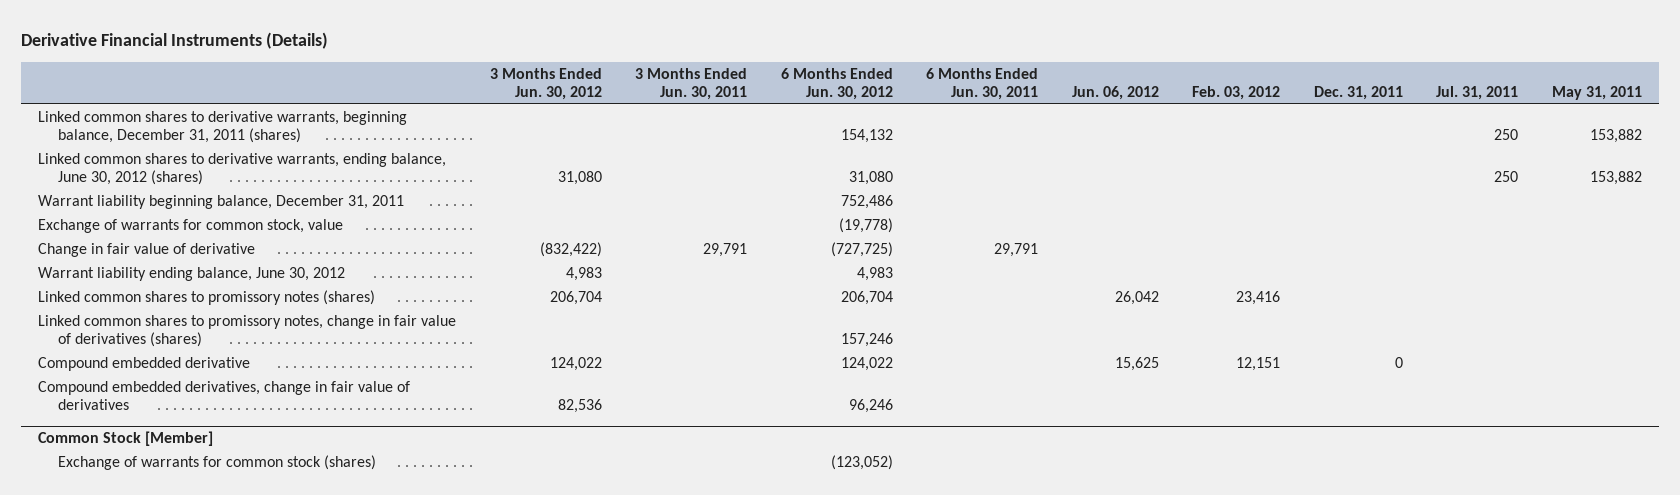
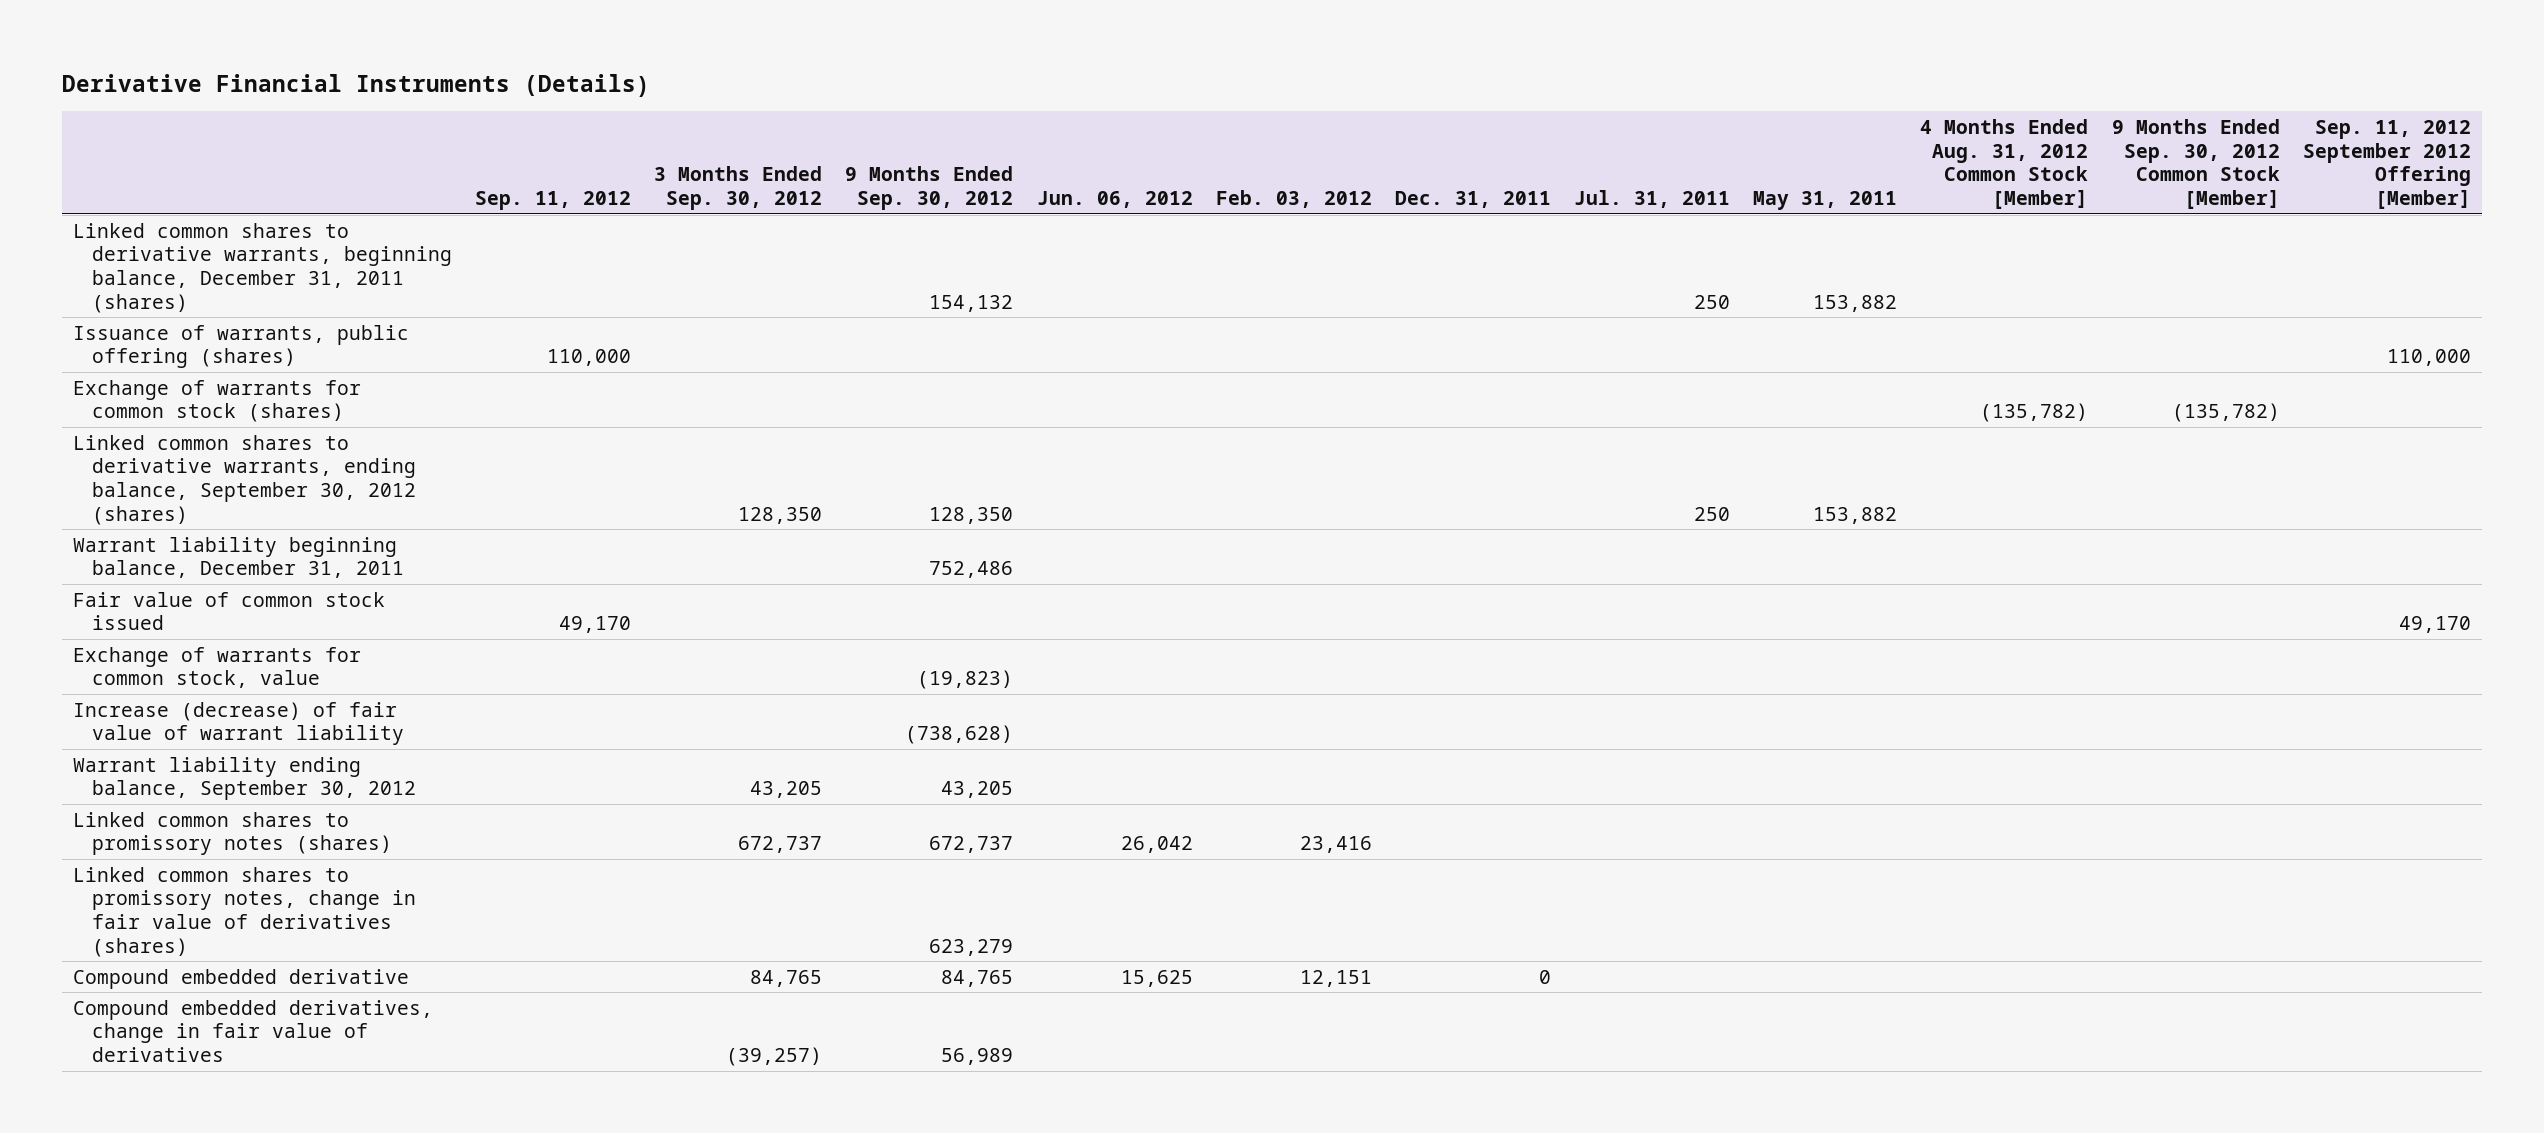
- | 3 Months Ended Jun. 30, 2012 | 3 Months Ended Jun. 30, 2011 | 6 Months Ended Jun. 30, 2012 | 6 Months Ended Jun. 30, 2011 | Jun. 06, 2012 | Feb. 03, 2012 | Dec. 31, 2011 | Jul. 31, 2011 | May 31, 2011
+ | Sep. 11, 2012 | 3 Months Ended Sep. 30, 2012 | 9 Months Ended Sep. 30, 2012 | Jun. 06, 2012 | Feb. 03, 2012 | Dec. 31, 2011 | Jul. 31, 2011 | May 31, 2011 | 4 Months Ended Aug. 31, 2012 Common Stock [Member] | 9 Months Ended Sep. 30, 2012 Common Stock [Member] | Sep. 11, 2012 September 2012 Offering [Member]
- Linked common shares to derivative warrants, ending balance, June 30, 2012 (shares) | 31,080 | | 31,080 | | | | | 250 | 153,882
+ Issuance of warrants, public offering (shares) | 110,000 | | | | | | | | | | 110,000
+ Exchange of warrants for common stock (shares) | | | | | | | | | (135,782) | (135,782) |
+ Linked common shares to derivative warrants, ending balance, September 30, 2012 (shares) | | 128,350 | 128,350 | | | | 250 | 153,882 | | |
+ Fair value of common stock issued | 49,170 | | | | | | | | | | 49,170
- Change in fair value of derivative | (832,422) | 29,791 | (727,725) | 29,791 | | | | |
- Warrant liability ending balance, June 30, 2012 | 4,983 | | 4,983 | | | | | |
+ Increase (decrease) of fair value of warrant liability | | | (738,628) | | | | | | | |
+ Warrant liability ending balance, September 30, 2012 | | 43,205 | 43,205 | | | | | | | |
- Common Stock [Member]
- Exchange of warrants for common stock (shares) | | | (123,052) | | | | | |

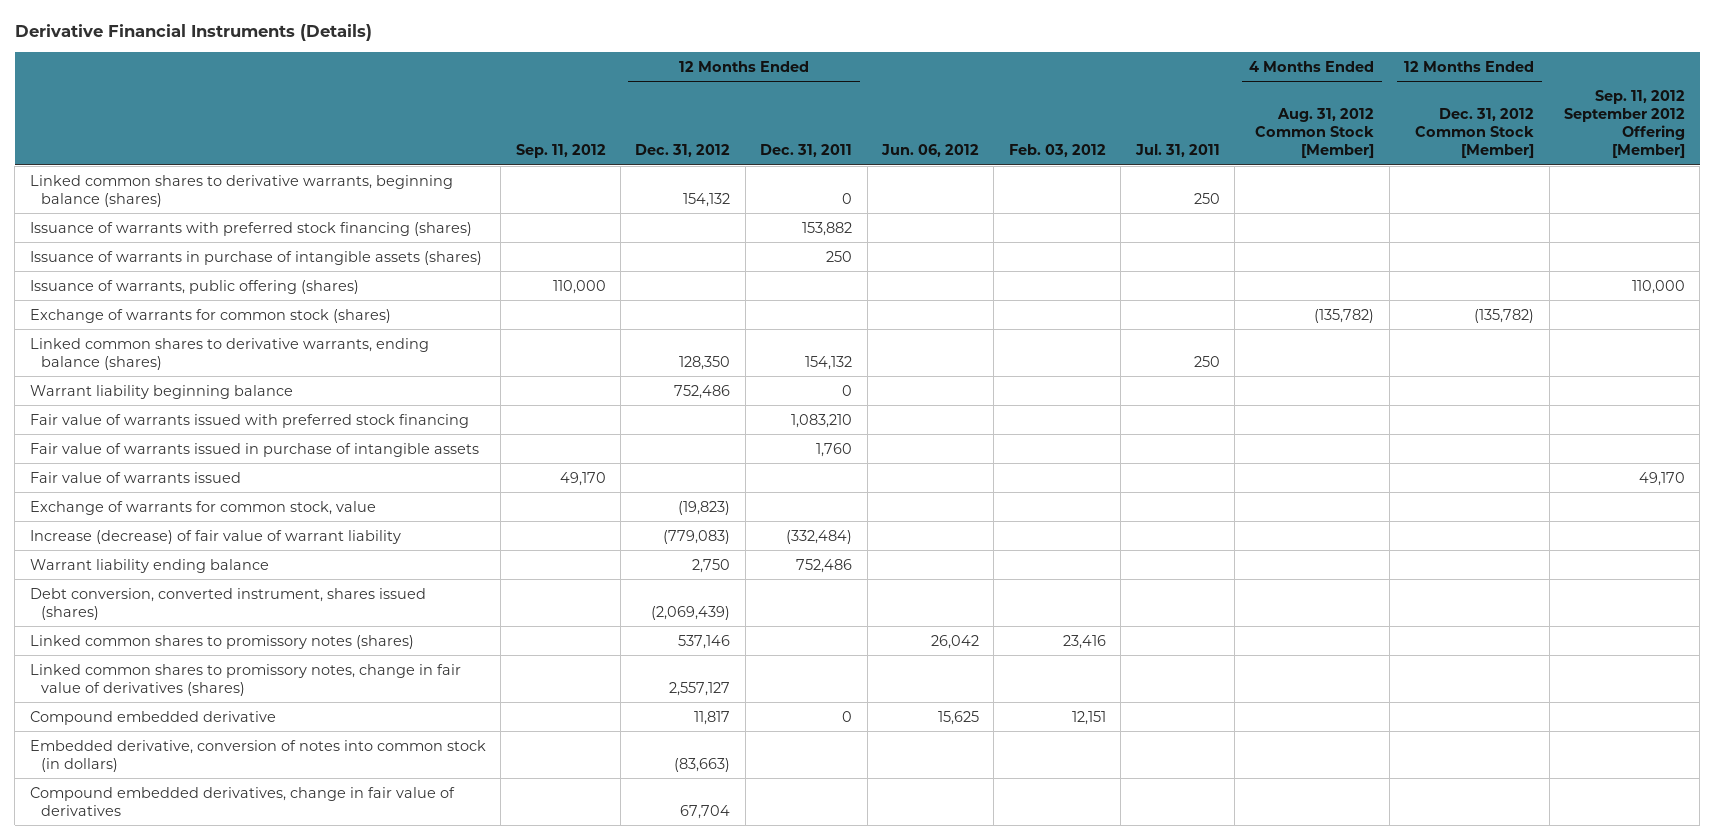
- | Sep. 11, 2012 | 3 Months Ended Sep. 30, 2012 | 9 Months Ended Sep. 30, 2012 | Jun. 06, 2012 | Feb. 03, 2012 | Dec. 31, 2011 | Jul. 31, 2011 | May 31, 2011 | 4 Months Ended Aug. 31, 2012 Common Stock [Member] | 9 Months Ended Sep. 30, 2012 Common Stock [Member] | Sep. 11, 2012 September 2012 Offering [Member]
+ | Sep. 11, 2012 | 12 Months Ended Dec. 31, 2012 | 12 Months Ended Dec. 31, 2011 | Jun. 06, 2012 | Feb. 03, 2012 | Jul. 31, 2011 | 4 Months Ended Aug. 31, 2012 Common Stock [Member] | 12 Months Ended Dec. 31, 2012 Common Stock [Member] | Sep. 11, 2012 September 2012 Offering [Member]
- Linked common shares to derivative warrants, beginning balance, December 31, 2011 (shares) | | | 154,132 | | | | 250 | 153,882 | | |
+ Linked common shares to derivative warrants, beginning balance (shares) | | 154,132 | 0 | | | 250 | | |
+ Issuance of warrants with preferred stock financing (shares) | | | 153,882 | | | | | |
+ Issuance of warrants in purchase of intangible assets (shares) | | | 250 | | | | | |
- Linked common shares to derivative warrants, ending balance, September 30, 2012 (shares) | | 128,350 | 128,350 | | | | 250 | 153,882 | | |
- Warrant liability beginning balance, December 31, 2011 | | | 752,486 | | | | | | | |
- Fair value of common stock issued | 49,170 | | | | | | | | | | 49,170
+ Linked common shares to derivative warrants, ending balance (shares) | | 128,350 | 154,132 | | | 250 | | |
+ Warrant liability beginning balance | | 752,486 | 0 | | | | | |
+ Fair value of warrants issued with preferred stock financing | | | 1,083,210 | | | | | |
+ Fair value of warrants issued in purchase of intangible assets | | | 1,760 | | | | | |
+ Fair value of warrants issued | 49,170 | | | | | | | | 49,170
- Warrant liability ending balance, September 30, 2012 | | 43,205 | 43,205 | | | | | | | |
+ Warrant liability ending balance | | 2,750 | 752,486 | | | | | |
+ Debt conversion, converted instrument, shares issued (shares) | | (2,069,439) | | | | | | |
+ Embedded derivative, conversion of notes into common stock (in dollars) | | (83,663) | | | | | | |

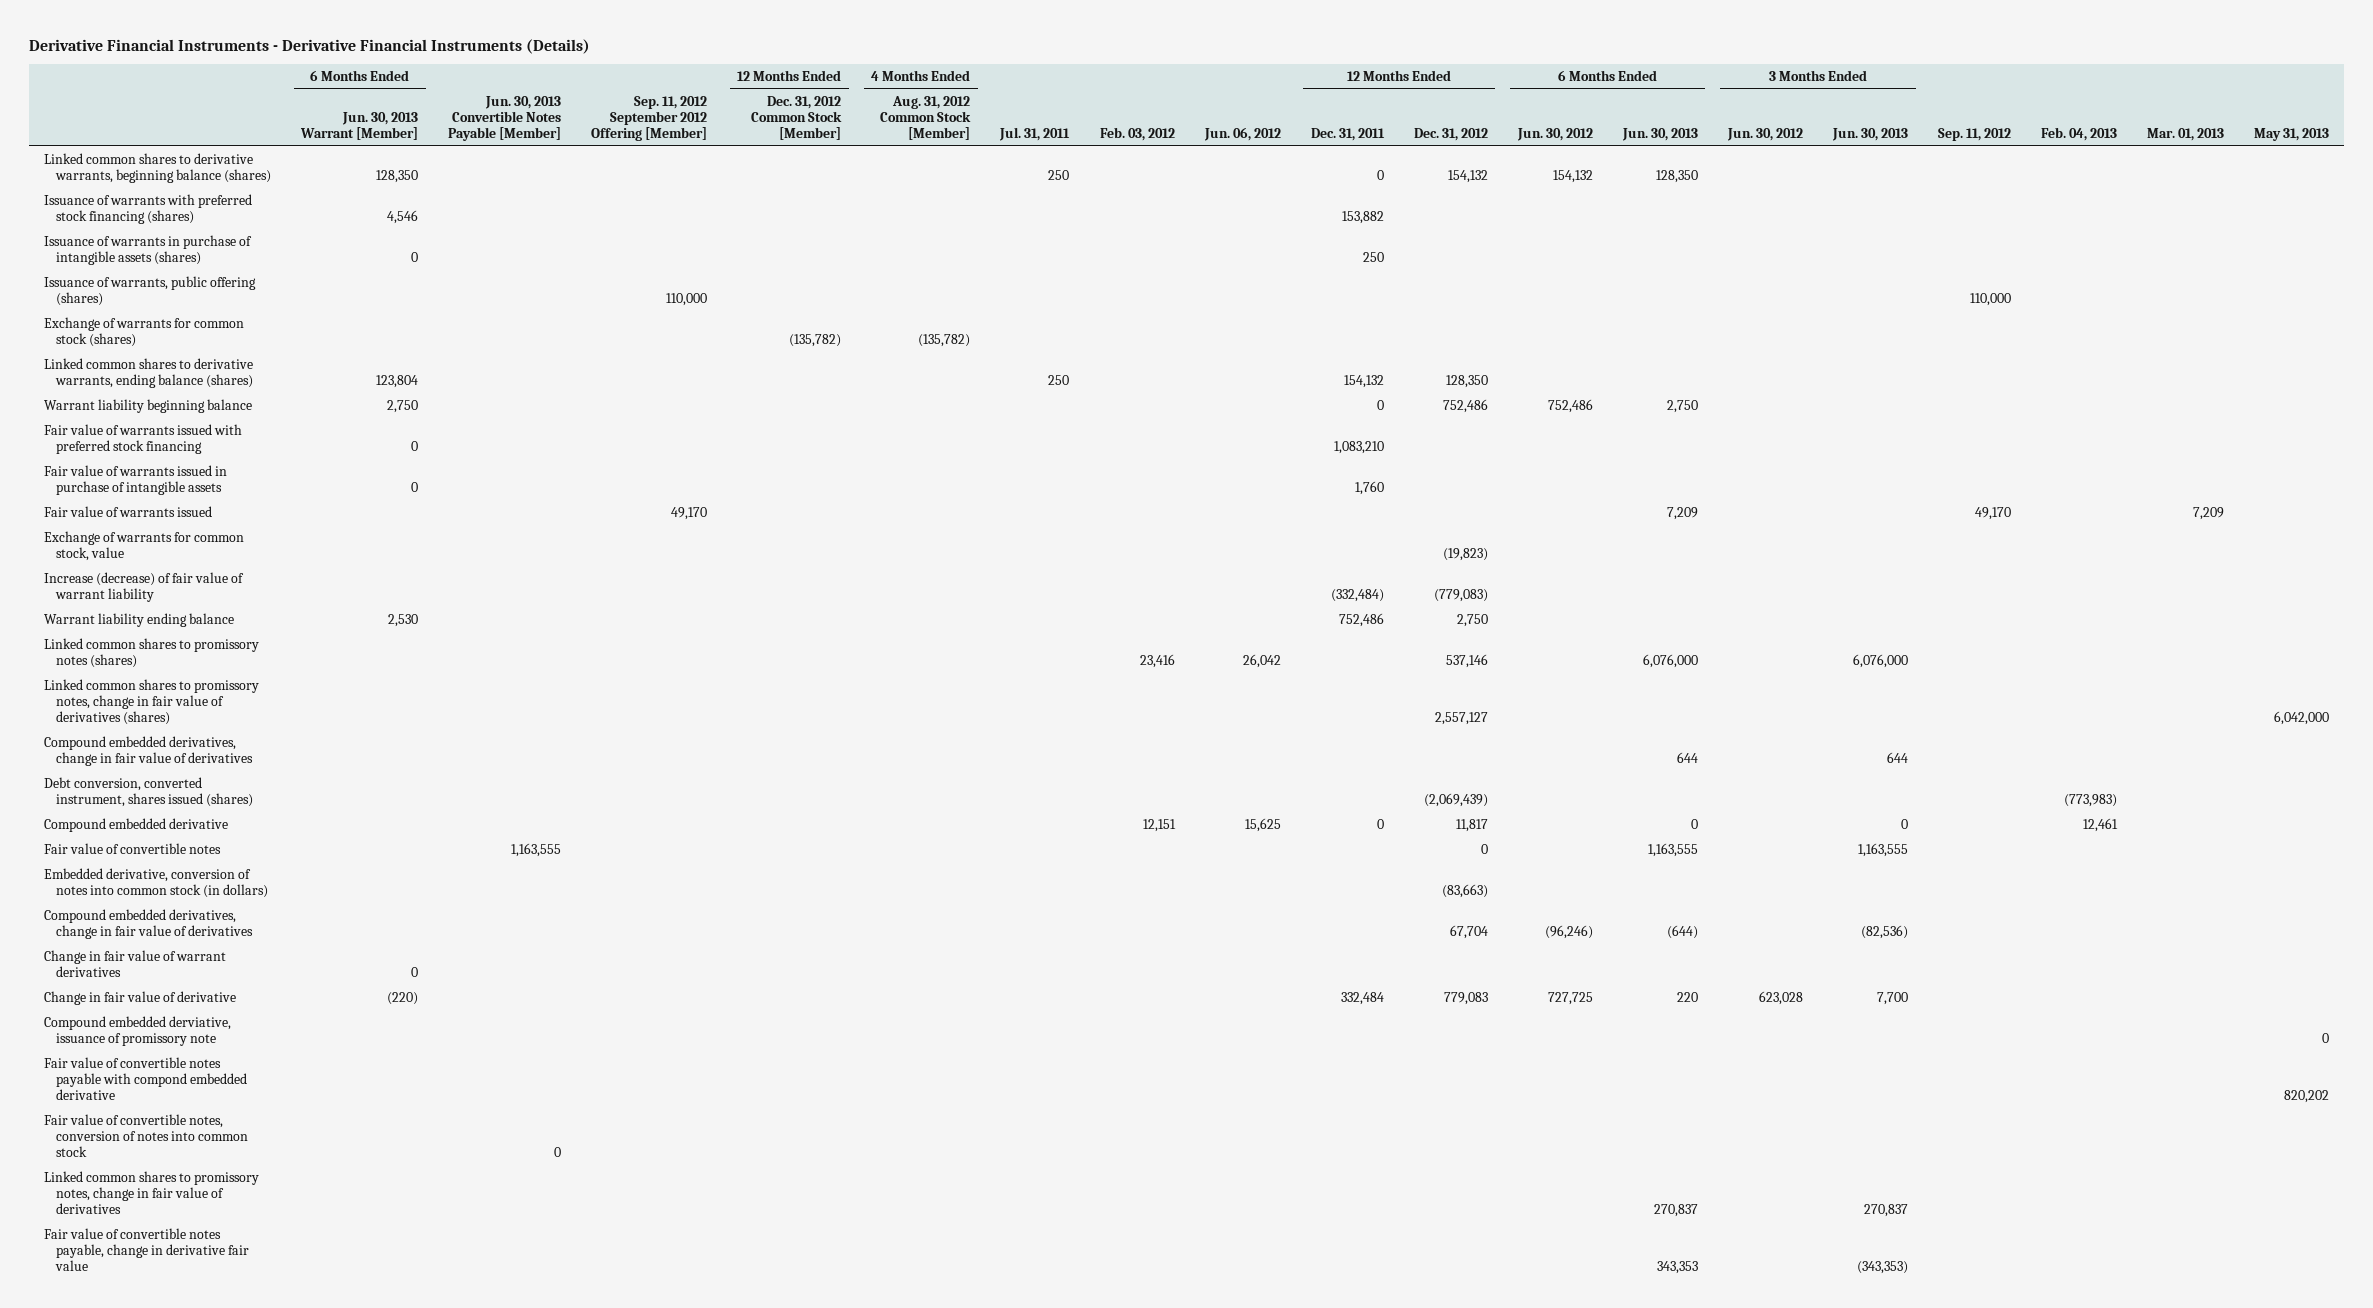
- Derivative Financial Instruments (Details)
+ Derivative Financial Instruments - Derivative Financial Instruments (Details)
- | Sep. 11, 2012 | 12 Months Ended Dec. 31, 2012 | 12 Months Ended Dec. 31, 2011 | Jun. 06, 2012 | Feb. 03, 2012 | Jul. 31, 2011 | 4 Months Ended Aug. 31, 2012 Common Stock [Member] | 12 Months Ended Dec. 31, 2012 Common Stock [Member] | Sep. 11, 2012 September 2012 Offering [Member]
+ | 6 Months Ended Jun. 30, 2013 Warrant [Member] | Jun. 30, 2013 Convertible Notes Payable [Member] | Sep. 11, 2012 September 2012 Offering [Member] | 12 Months Ended Dec. 31, 2012 Common Stock [Member] | 4 Months Ended Aug. 31, 2012 Common Stock [Member] | Jul. 31, 2011 | Feb. 03, 2012 | Jun. 06, 2012 | 12 Months Ended Dec. 31, 2011 | 12 Months Ended Dec. 31, 2012 | 6 Months Ended Jun. 30, 2012 | 6 Months Ended Jun. 30, 2013 | 3 Months Ended Jun. 30, 2012 | 3 Months Ended Jun. 30, 2013 | Sep. 11, 2012 | Feb. 04, 2013 | Mar. 01, 2013 | May 31, 2013
+ Compound embedded derivatives, change in fair value of derivatives | | | | | | | | | | | | 644 | | 644 | | | |
moved down: Debt conversion, converted instrument, shares issued (shares) | | | | | | | | | | (2,069,439) | | | | | | (773,983) | |
+ Fair value of convertible notes | | 1,163,555 | | | | | | | | 0 | | 1,163,555 | | 1,163,555 | | | |
+ Change in fair value of warrant derivatives | 0 | | | | | | | | | | | | | | | | |
+ Change in fair value of derivative | (220) | | | | | | | | 332,484 | 779,083 | 727,725 | 220 | 623,028 | 7,700 | | | |
+ Compound embedded derviative, issuance of promissory note | | | | | | | | | | | | | | | | | | 0
+ Fair value of convertible notes payable with compond embedded derivative | | | | | | | | | | | | | | | | | | 820,202
+ Fair value of convertible notes, conversion of notes into common stock | | 0 | | | | | | | | | | | | | | | |
+ Linked common shares to promissory notes, change in fair value of derivatives | | | | | | | | | | | | 270,837 | | 270,837 | | | |
+ Fair value of convertible notes payable, change in derivative fair value | | | | | | | | | | | | 343,353 | | (343,353) | | | |

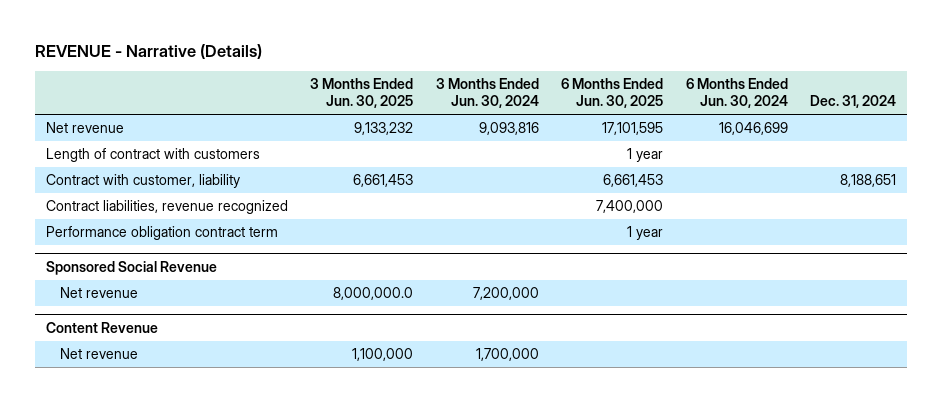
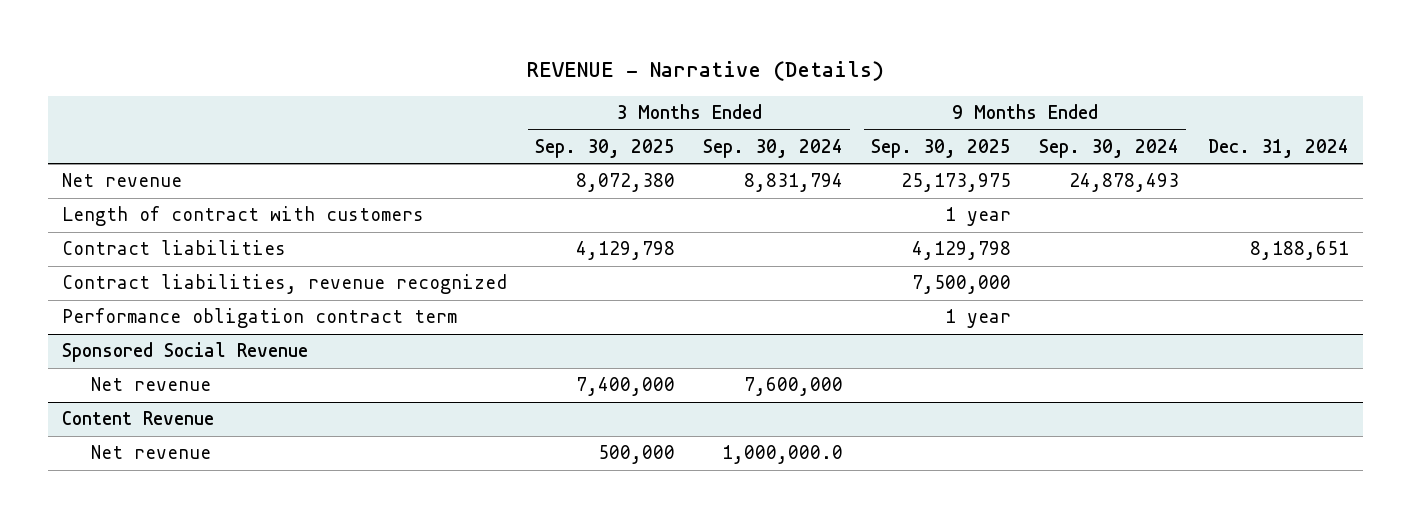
- | 3 Months Ended Jun. 30, 2025 | 3 Months Ended Jun. 30, 2024 | 6 Months Ended Jun. 30, 2025 | 6 Months Ended Jun. 30, 2024 | Dec. 31, 2024
+ | 3 Months Ended Sep. 30, 2025 | 3 Months Ended Sep. 30, 2024 | 9 Months Ended Sep. 30, 2025 | 9 Months Ended Sep. 30, 2024 | Dec. 31, 2024
- Contract with customer, liability | 6,661,453 | | 6,661,453 | | 8,188,651
+ Contract liabilities | 4,129,798 | | 4,129,798 | | 8,188,651

